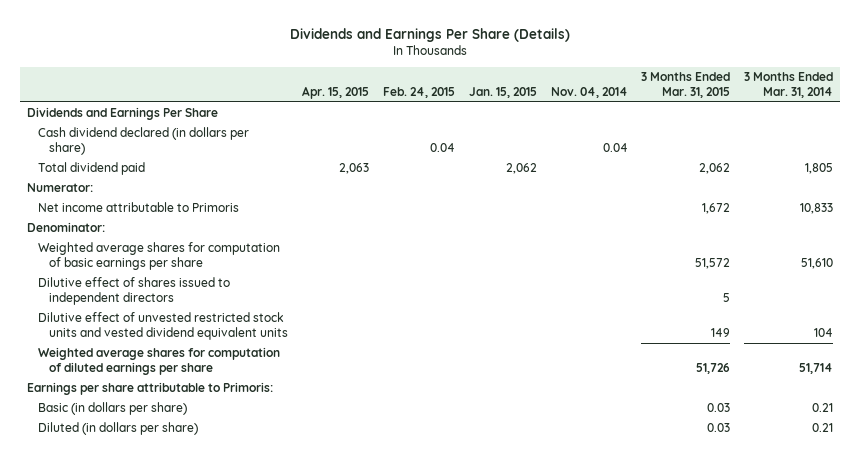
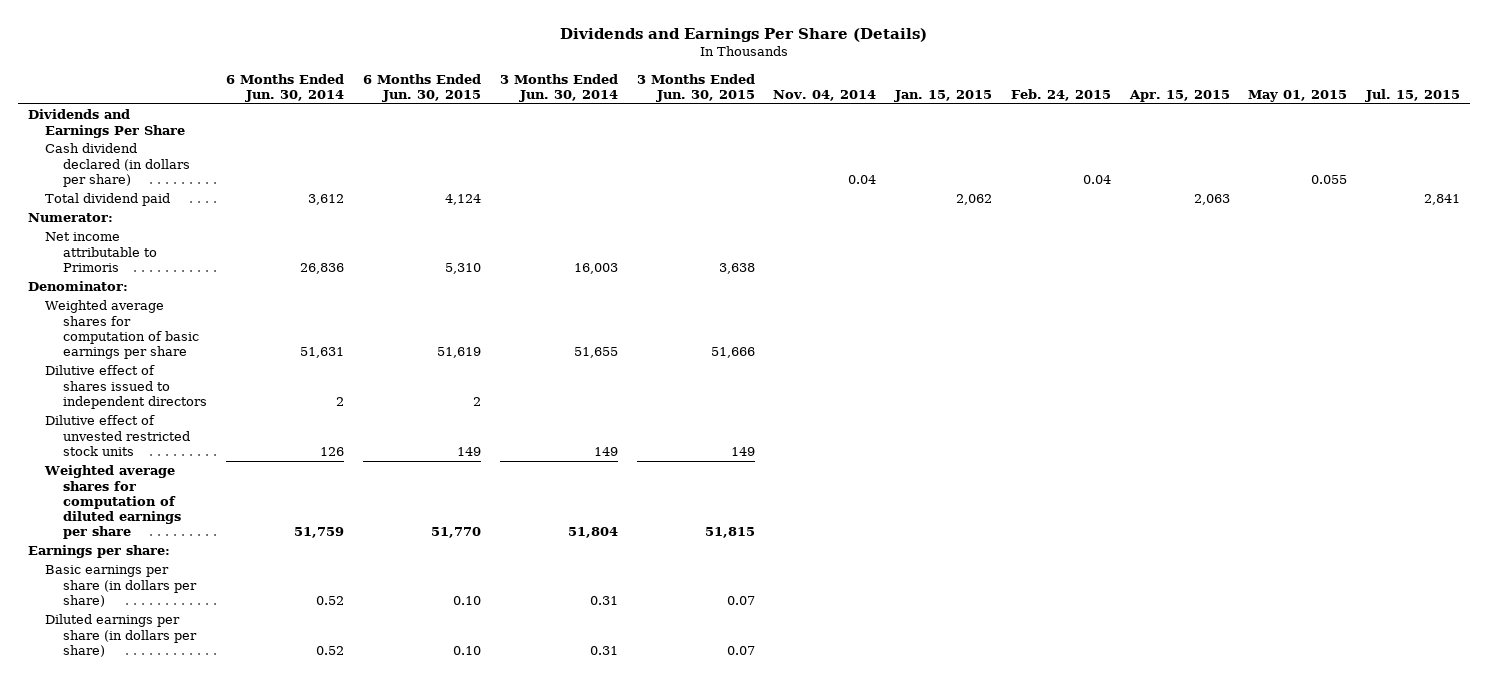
- | Apr. 15, 2015 | Feb. 24, 2015 | Jan. 15, 2015 | Nov. 04, 2014 | 3 Months Ended Mar. 31, 2015 | 3 Months Ended Mar. 31, 2014
+ | 6 Months Ended Jun. 30, 2014 | 6 Months Ended Jun. 30, 2015 | 3 Months Ended Jun. 30, 2014 | 3 Months Ended Jun. 30, 2015 | Nov. 04, 2014 | Jan. 15, 2015 | Feb. 24, 2015 | Apr. 15, 2015 | May 01, 2015 | Jul. 15, 2015
- Dilutive effect of unvested restricted stock units and vested dividend equivalent units | | | | | 149 | 104
+ Dilutive effect of unvested restricted stock units | 126 | 149 | 149 | 149 | | | | | |
- Earnings per share attributable to Primoris:
- Basic (in dollars per share) | | | | | 0.03 | 0.21
- Diluted (in dollars per share) | | | | | 0.03 | 0.21
+ Earnings per share:
+ Basic earnings per share (in dollars per share) | 0.52 | 0.10 | 0.31 | 0.07 | | | | | |
+ Diluted earnings per share (in dollars per share) | 0.52 | 0.10 | 0.31 | 0.07 | | | | | |

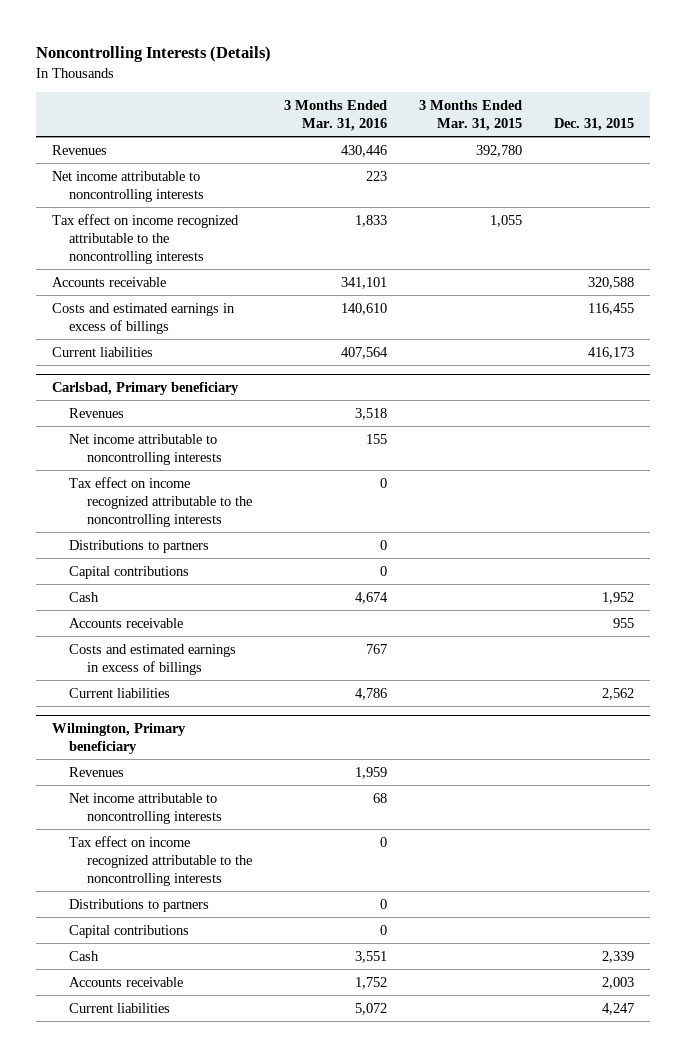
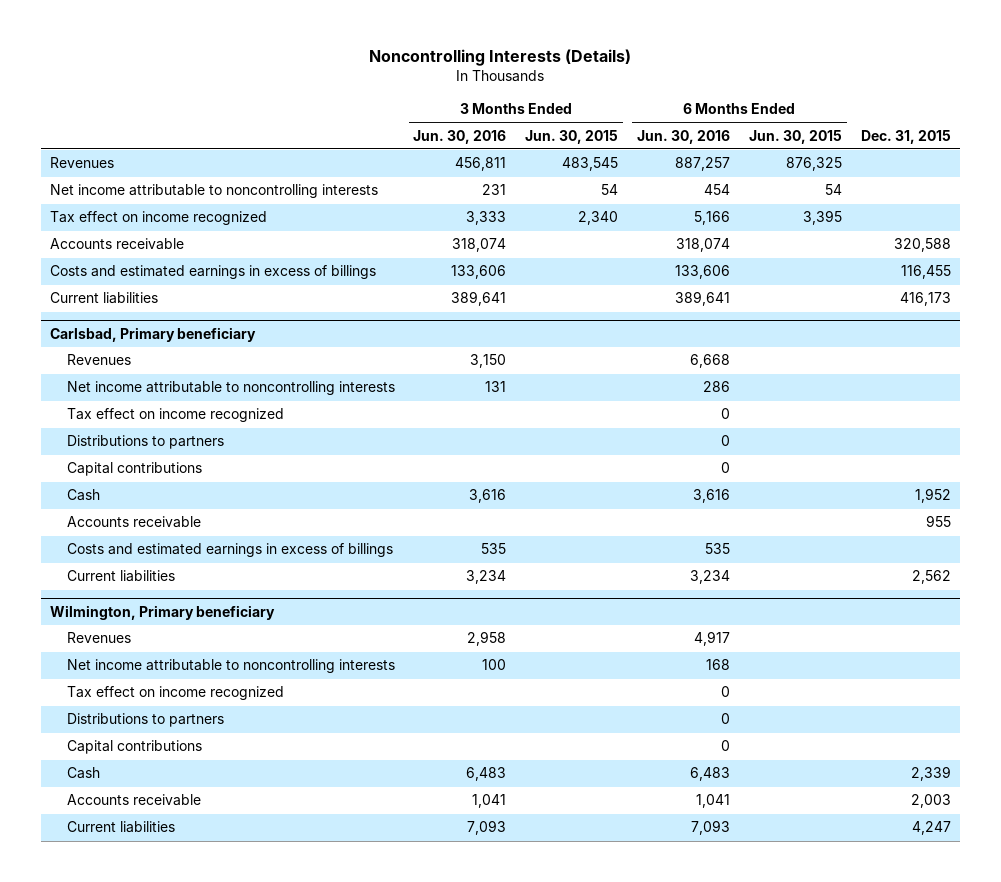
- | 3 Months Ended Mar. 31, 2016 | 3 Months Ended Mar. 31, 2015 | Dec. 31, 2015
+ | 3 Months Ended Jun. 30, 2016 | 3 Months Ended Jun. 30, 2015 | 6 Months Ended Jun. 30, 2016 | 6 Months Ended Jun. 30, 2015 | Dec. 31, 2015
- Tax effect on income recognized attributable to the noncontrolling interests | 1,833 | 1,055 |
+ Tax effect on income recognized | 3,333 | 2,340 | 5,166 | 3,395 |
@ Carlsbad, Primary beneficiary
- Tax effect on income recognized attributable to the noncontrolling interests | 0 | |
+ Tax effect on income recognized | | | 0 | |
@ Wilmington, Primary beneficiary
- Tax effect on income recognized attributable to the noncontrolling interests | 0 | |
+ Tax effect on income recognized | | | 0 | |

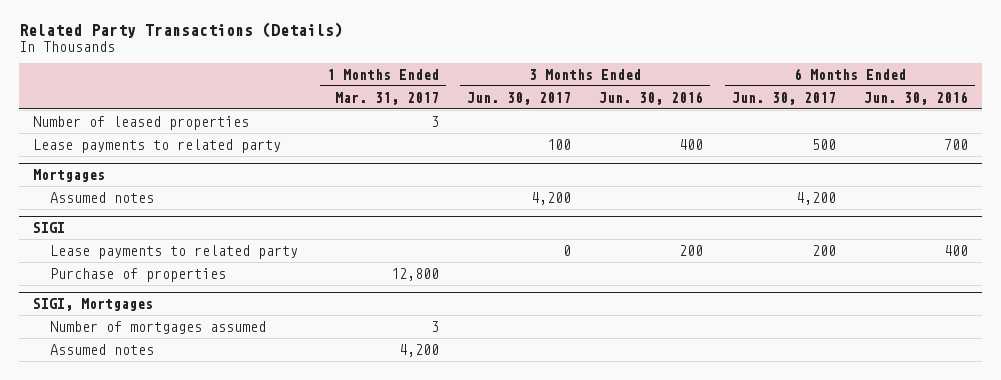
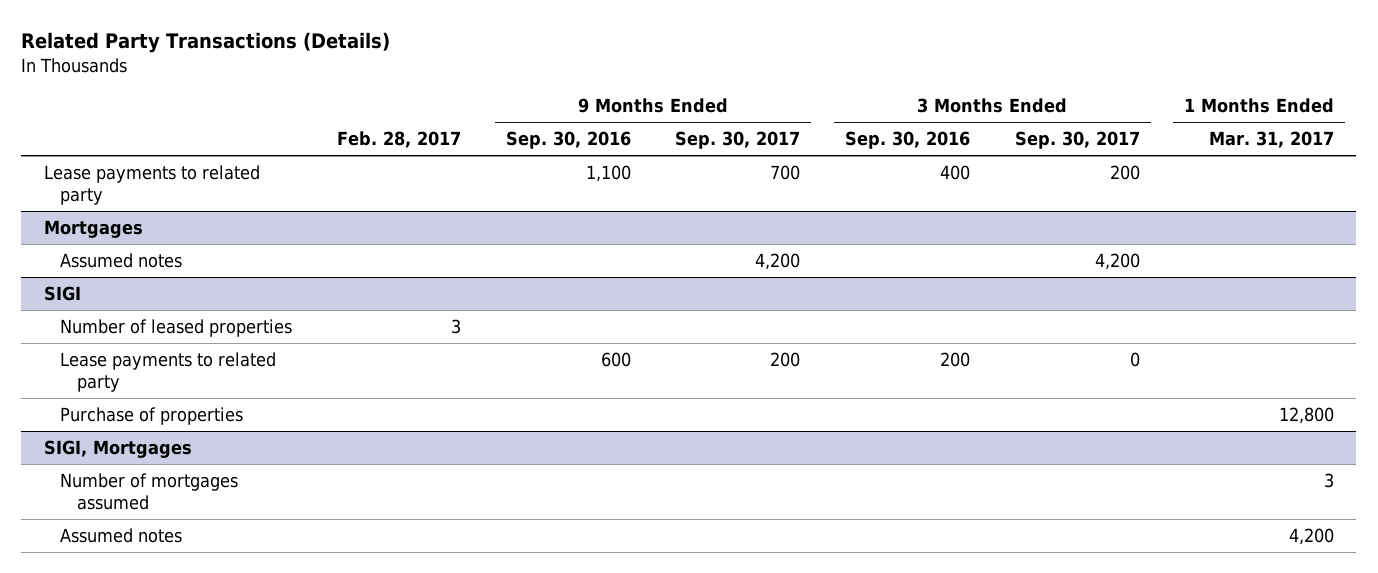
- | 1 Months Ended Mar. 31, 2017 | 3 Months Ended Jun. 30, 2017 | 3 Months Ended Jun. 30, 2016 | 6 Months Ended Jun. 30, 2017 | 6 Months Ended Jun. 30, 2016
+ | Feb. 28, 2017 | 9 Months Ended Sep. 30, 2016 | 9 Months Ended Sep. 30, 2017 | 3 Months Ended Sep. 30, 2016 | 3 Months Ended Sep. 30, 2017 | 1 Months Ended Mar. 31, 2017
- Number of leased properties | 3 | | | |
@ SIGI
+ Number of leased properties | 3 | | | | |

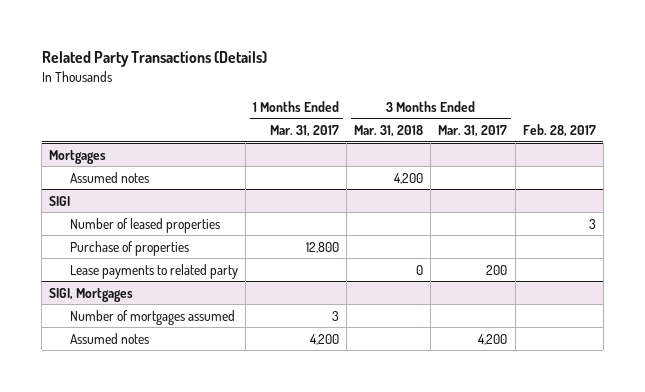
- | Feb. 28, 2017 | 9 Months Ended Sep. 30, 2016 | 9 Months Ended Sep. 30, 2017 | 3 Months Ended Sep. 30, 2016 | 3 Months Ended Sep. 30, 2017 | 1 Months Ended Mar. 31, 2017
+ | 1 Months Ended Mar. 31, 2017 | 3 Months Ended Mar. 31, 2018 | 3 Months Ended Mar. 31, 2017 | Feb. 28, 2017
- Lease payments to related party | | 1,100 | 700 | 400 | 200 |
@ SIGI
moved down: Lease payments to related party | | 0 | 200 |

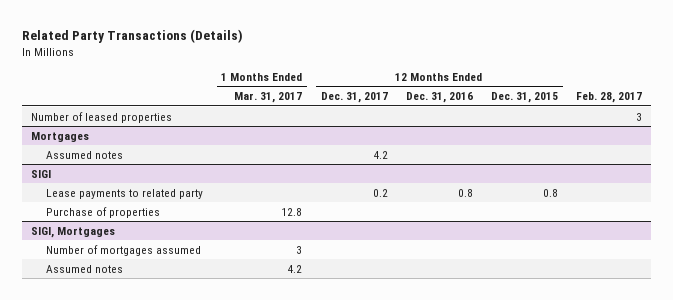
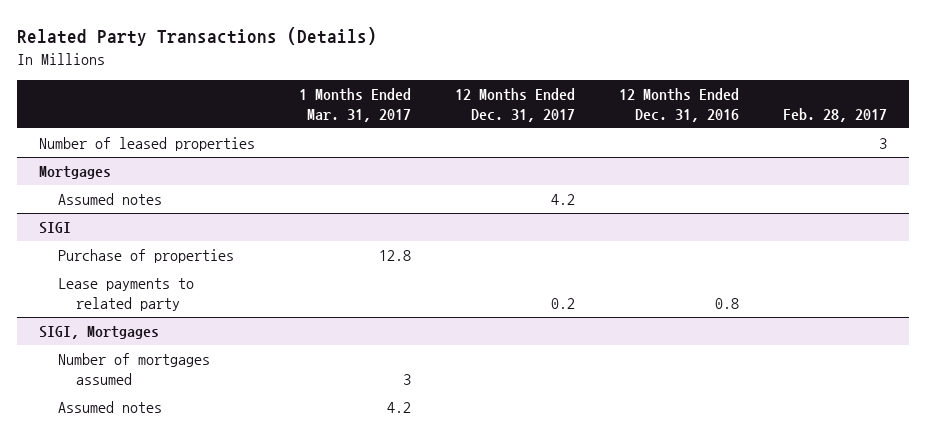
- | 1 Months Ended Mar. 31, 2017 | 12 Months Ended Dec. 31, 2017 | 12 Months Ended Dec. 31, 2016 | 12 Months Ended Dec. 31, 2015 | Feb. 28, 2017
+ | 1 Months Ended Mar. 31, 2017 | 12 Months Ended Dec. 31, 2017 | 12 Months Ended Dec. 31, 2016 | Feb. 28, 2017
@ SIGI
moved down: Lease payments to related party | | 0.2 | 0.8 |

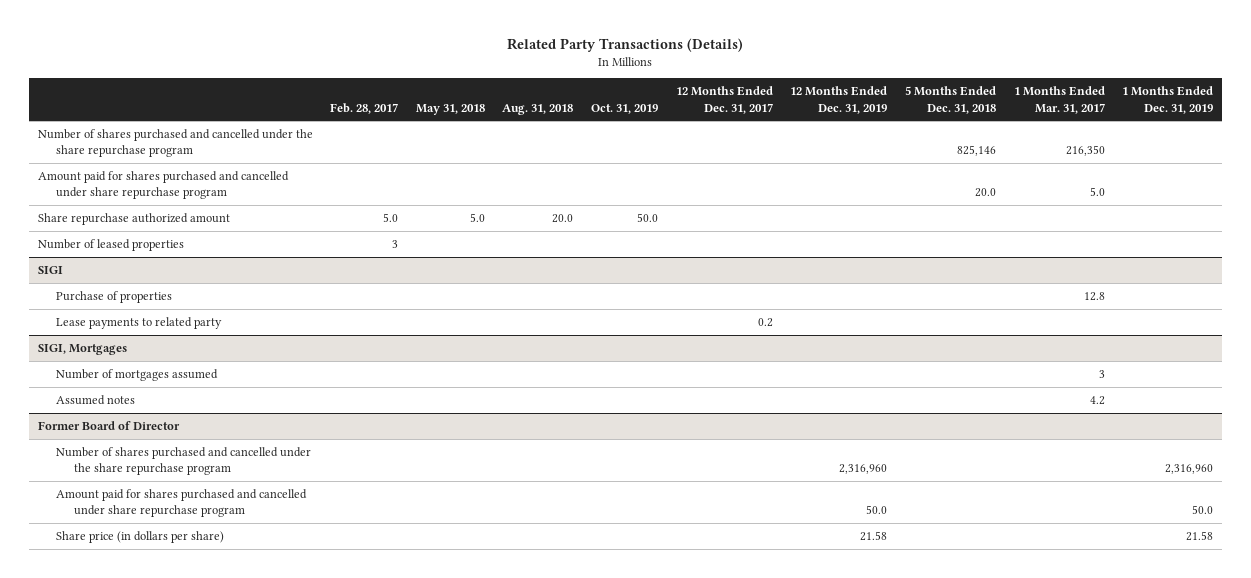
- | 1 Months Ended Mar. 31, 2017 | 12 Months Ended Dec. 31, 2017 | 12 Months Ended Dec. 31, 2016 | Feb. 28, 2017
+ | Feb. 28, 2017 | May 31, 2018 | Aug. 31, 2018 | Oct. 31, 2019 | 12 Months Ended Dec. 31, 2017 | 12 Months Ended Dec. 31, 2019 | 5 Months Ended Dec. 31, 2018 | 1 Months Ended Mar. 31, 2017 | 1 Months Ended Dec. 31, 2019
+ Number of shares purchased and cancelled under the share repurchase program | | | | | | | 825,146 | 216,350 |
+ Amount paid for shares purchased and cancelled under share repurchase program | | | | | | | 20.0 | 5.0 |
+ Share repurchase authorized amount | 5.0 | 5.0 | 20.0 | 50.0 | | | | |
- Mortgages
- Assumed notes | | 4.2 | |
+ Former Board of Director
+ Number of shares purchased and cancelled under the share repurchase program | | | | | | 2,316,960 | | | 2,316,960
+ Amount paid for shares purchased and cancelled under share repurchase program | | | | | | 50.0 | | | 50.0
+ Share price (in dollars per share) | | | | | | 21.58 | | | 21.58

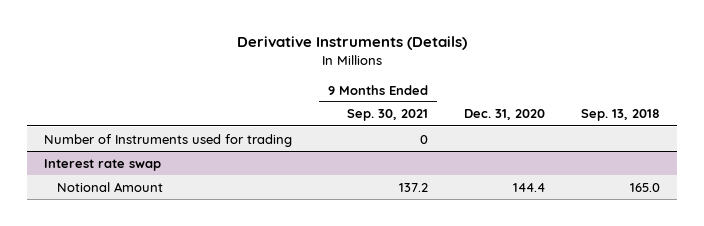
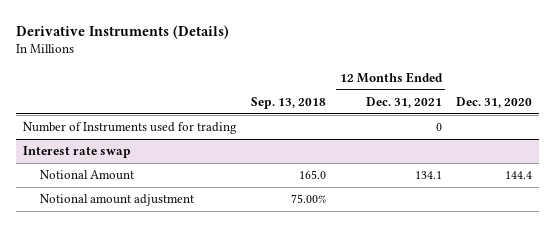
- | 9 Months Ended Sep. 30, 2021 | Dec. 31, 2020 | Sep. 13, 2018
+ | Sep. 13, 2018 | 12 Months Ended Dec. 31, 2021 | Dec. 31, 2020
@ Interest rate swap
+ Notional amount adjustment | 75.00% | |

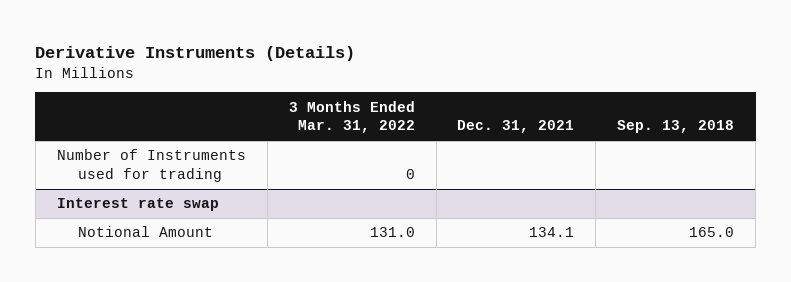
- | Sep. 13, 2018 | 12 Months Ended Dec. 31, 2021 | Dec. 31, 2020
+ | 3 Months Ended Mar. 31, 2022 | Dec. 31, 2021 | Sep. 13, 2018
@ Interest rate swap
- Notional amount adjustment | 75.00% | |

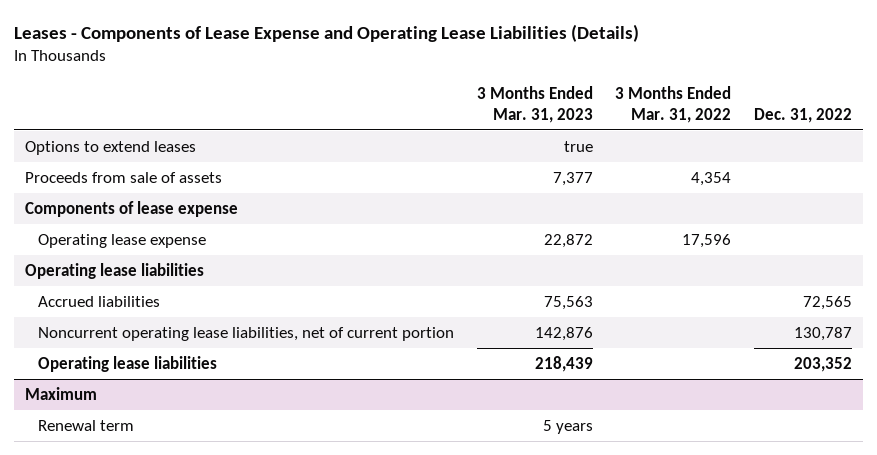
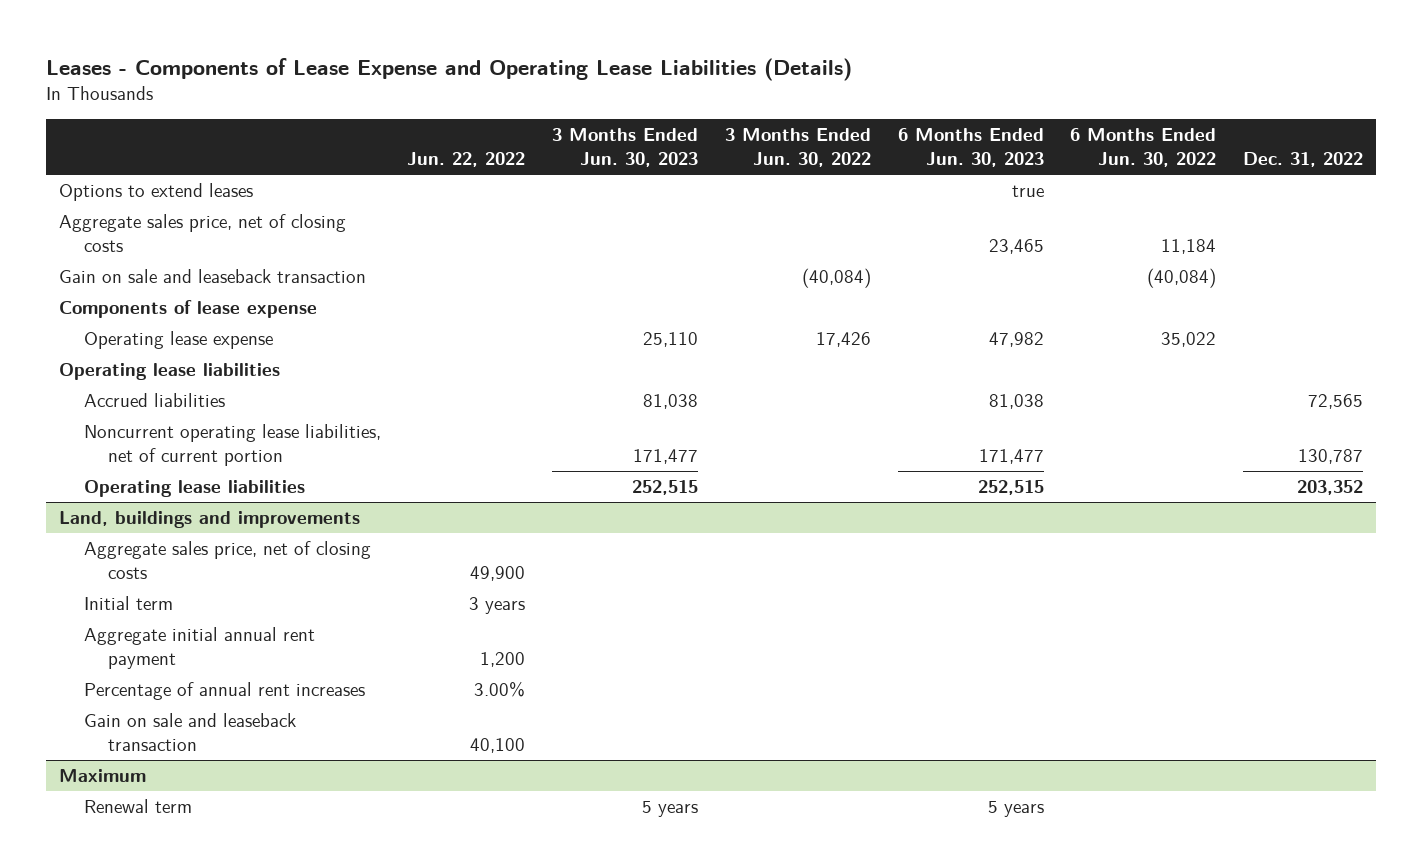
- | 3 Months Ended Mar. 31, 2023 | 3 Months Ended Mar. 31, 2022 | Dec. 31, 2022
+ | Jun. 22, 2022 | 3 Months Ended Jun. 30, 2023 | 3 Months Ended Jun. 30, 2022 | 6 Months Ended Jun. 30, 2023 | 6 Months Ended Jun. 30, 2022 | Dec. 31, 2022
- Proceeds from sale of assets | 7,377 | 4,354 |
+ Aggregate sales price, net of closing costs | | | | 23,465 | 11,184 |
+ Gain on sale and leaseback transaction | | | (40,084) | | (40,084) |
+ Land, buildings and improvements
+ Aggregate sales price, net of closing costs | 49,900 | | | | |
+ Initial term | 3 years | | | | |
+ Aggregate initial annual rent payment | 1,200 | | | | |
+ Percentage of annual rent increases | 3.00% | | | | |
+ Gain on sale and leaseback transaction | 40,100 | | | | |

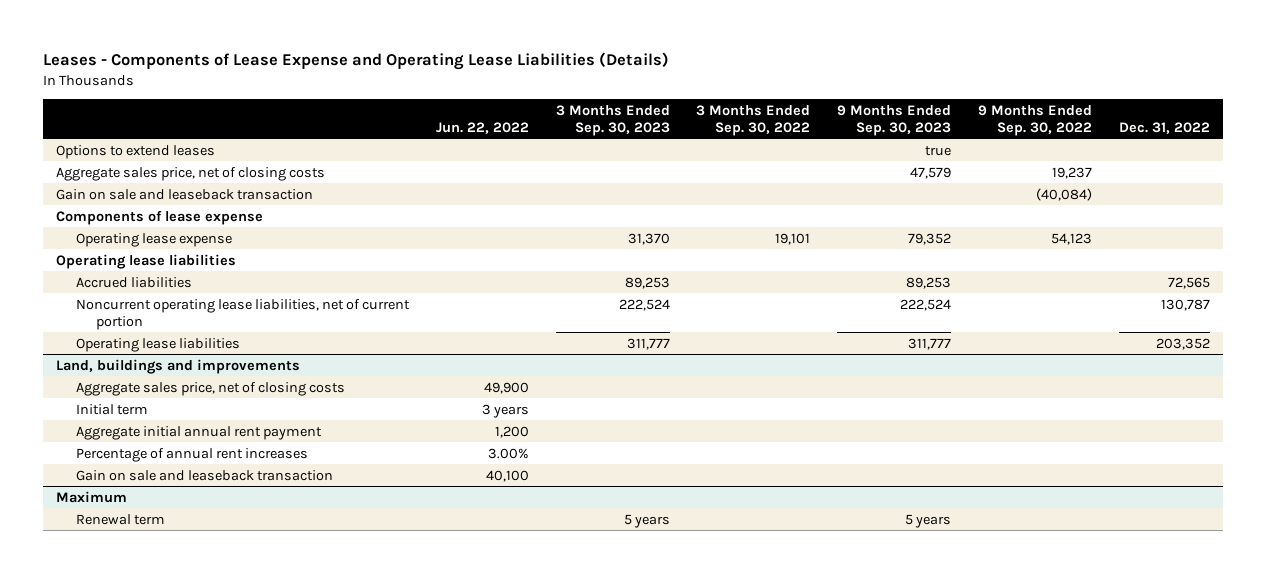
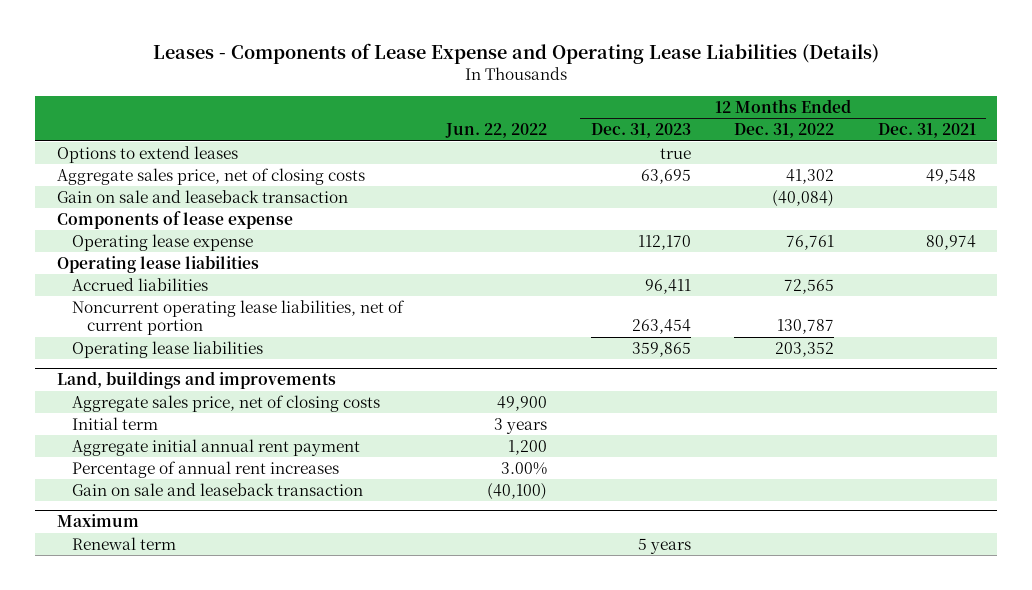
- | Jun. 22, 2022 | 3 Months Ended Sep. 30, 2023 | 3 Months Ended Sep. 30, 2022 | 9 Months Ended Sep. 30, 2023 | 9 Months Ended Sep. 30, 2022 | Dec. 31, 2022
+ | Jun. 22, 2022 | 12 Months Ended Dec. 31, 2023 | 12 Months Ended Dec. 31, 2022 | 12 Months Ended Dec. 31, 2021
@ Land, buildings and improvements
- Gain on sale and leaseback transaction | 40,100 | | | | |
+ Gain on sale and leaseback transaction | (40,100) | | |

